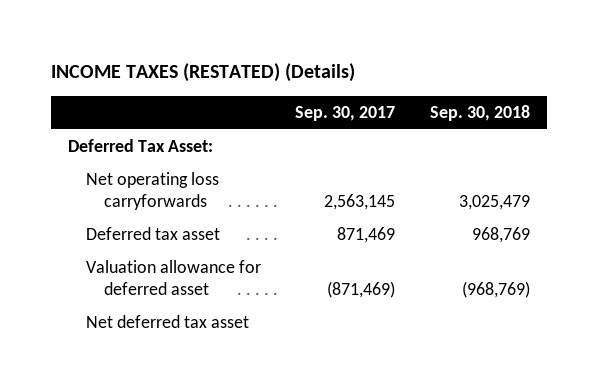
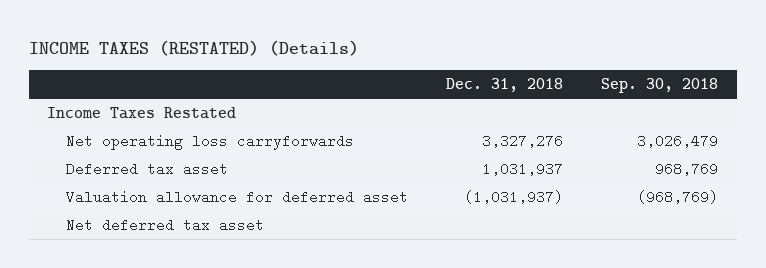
- | Sep. 30, 2017 | Sep. 30, 2018
+ | Dec. 31, 2018 | Sep. 30, 2018
- Deferred Tax Asset:
- Net operating loss carryforwards | 2,563,145 | 3,025,479
+ Income Taxes Restated
+ Net operating loss carryforwards | 3,327,276 | 3,026,479

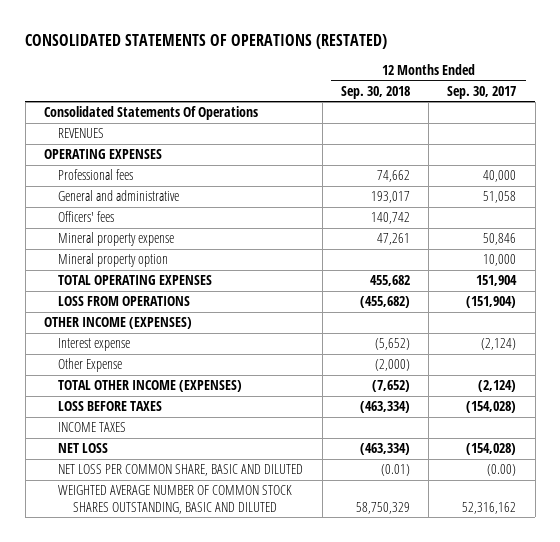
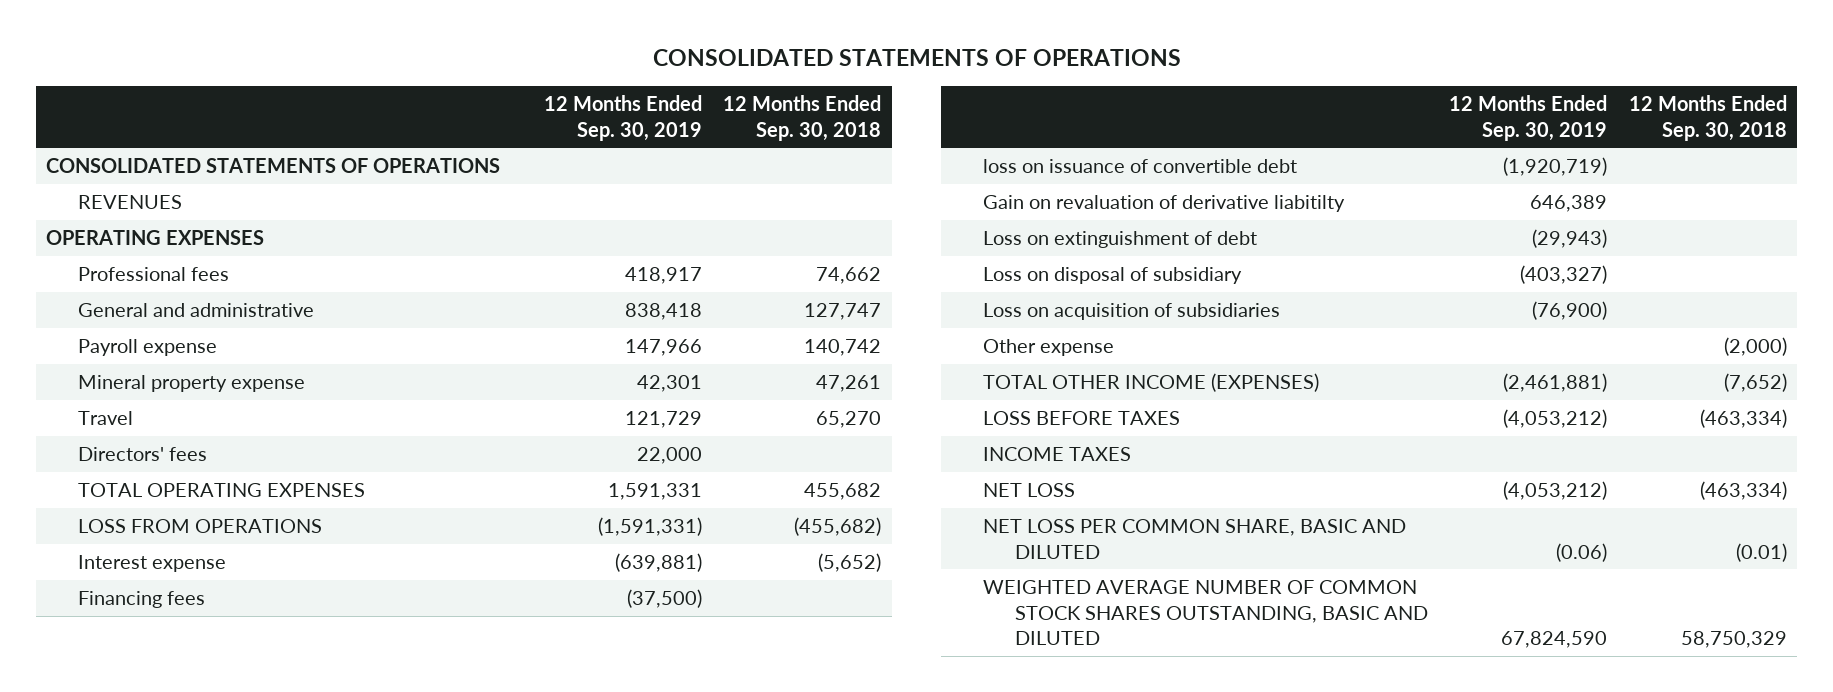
- CONSOLIDATED STATEMENTS OF OPERATIONS (RESTATED)
+ CONSOLIDATED STATEMENTS OF OPERATIONS
- | 12 Months Ended Sep. 30, 2018 | 12 Months Ended Sep. 30, 2017
+ | 12 Months Ended Sep. 30, 2019 | 12 Months Ended Sep. 30, 2018
- Consolidated Statements Of Operations
+ CONSOLIDATED STATEMENTS OF OPERATIONS
- General and administrative | 193,017 | 51,058
- Officers' fees | 140,742 |
+ General and administrative | 838,418 | 127,747
+ Payroll expense | 147,966 | 140,742
- Mineral property option | | 10,000
+ Travel | 121,729 | 65,270
+ Directors' fees | 22,000 |
- OTHER INCOME (EXPENSES)
- Other Expense | (2,000) |
+ Financing fees | (37,500) |
+ loss on issuance of convertible debt | (1,920,719) |
+ Gain on revaluation of derivative liabitilty | 646,389 |
+ Loss on extinguishment of debt | (29,943) |
+ Loss on disposal of subsidiary | (403,327) |
+ Loss on acquisition of subsidiaries | (76,900) |
+ Other expense | | (2,000)

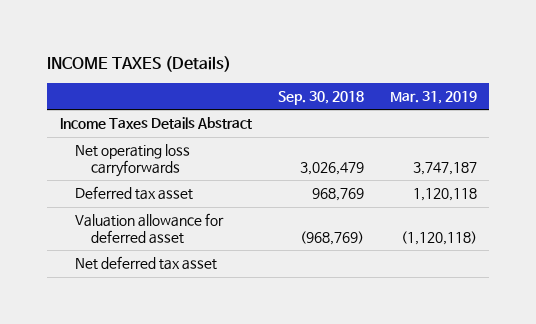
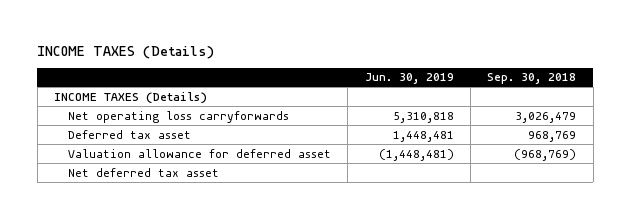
- | Sep. 30, 2018 | Mar. 31, 2019
+ | Jun. 30, 2019 | Sep. 30, 2018
- Income Taxes Details Abstract
+ INCOME TAXES (Details)

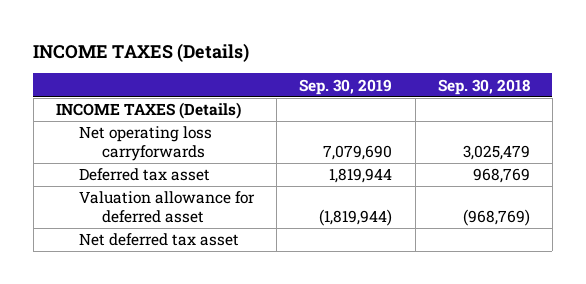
- | Jun. 30, 2019 | Sep. 30, 2018
+ | Sep. 30, 2019 | Sep. 30, 2018
- Net operating loss carryforwards | 5,310,818 | 3,026,479
+ Net operating loss carryforwards | 7,079,690 | 3,025,479

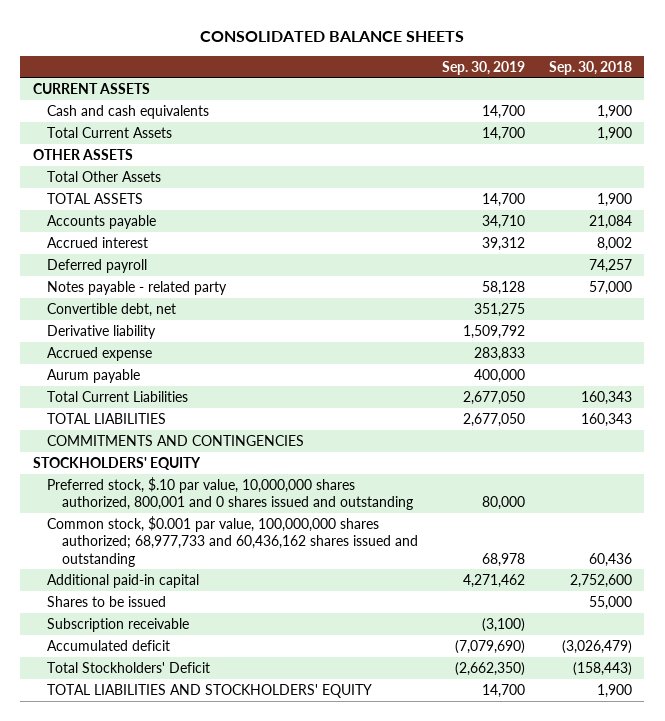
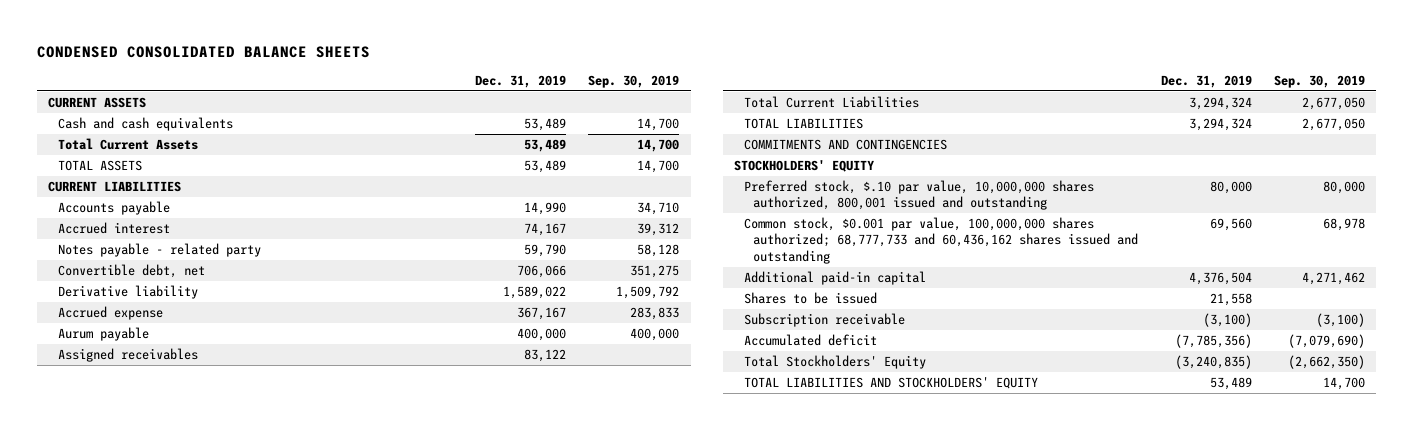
- CONSOLIDATED BALANCE SHEETS
+ CONDENSED CONSOLIDATED BALANCE SHEETS
- | Sep. 30, 2019 | Sep. 30, 2018
+ | Dec. 31, 2019 | Sep. 30, 2019
- OTHER ASSETS
- Total Other Assets
+ CURRENT LIABILITIES
- Deferred payroll | | 74,257
+ Assigned receivables | 83,122 |
- Preferred stock, $.10 par value, 10,000,000 shares authorized, 800,001 and 0 shares issued and outstanding | 80,000 |
- Common stock, $0.001 par value, 100,000,000 shares authorized; 68,977,733 and 60,436,162 shares issued and outstanding | 68,978 | 60,436
+ Preferred stock, $.10 par value, 10,000,000 shares authorized, 800,001 issued and outstanding | 80,000 | 80,000
+ Common stock, $0.001 par value, 100,000,000 shares authorized; 68,777,733 and 60,436,162 shares issued and outstanding | 69,560 | 68,978
- Total Stockholders' Deficit | (2,662,350) | (158,443)
+ Total Stockholders' Equity | (3,240,835) | (2,662,350)

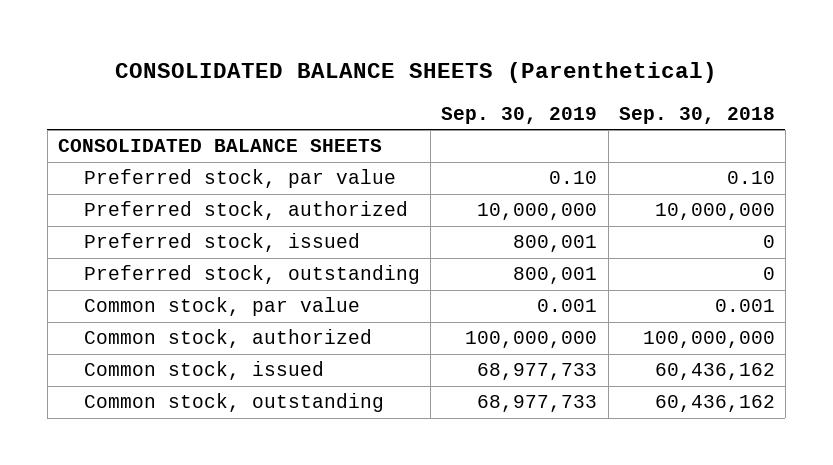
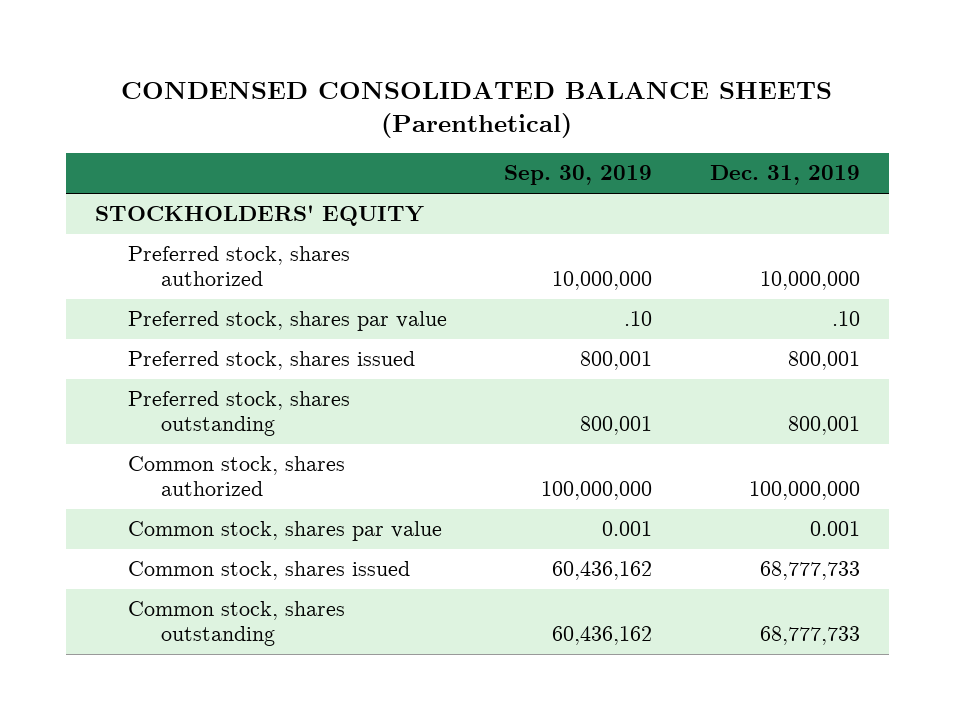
- CONSOLIDATED BALANCE SHEETS (Parenthetical)
+ CONDENSED CONSOLIDATED BALANCE SHEETS (Parenthetical)
- | Sep. 30, 2019 | Sep. 30, 2018
+ | Sep. 30, 2019 | Dec. 31, 2019
- CONSOLIDATED BALANCE SHEETS
- Preferred stock, par value | 0.10 | 0.10
- Preferred stock, authorized | 10,000,000 | 10,000,000
- Preferred stock, issued | 800,001 | 0
- Preferred stock, outstanding | 800,001 | 0
- Common stock, par value | 0.001 | 0.001
- Common stock, authorized | 100,000,000 | 100,000,000
- Common stock, issued | 68,977,733 | 60,436,162
- Common stock, outstanding | 68,977,733 | 60,436,162
+ STOCKHOLDERS' EQUITY
+ Preferred stock, shares authorized | 10,000,000 | 10,000,000
+ Preferred stock, shares par value | .10 | .10
+ Preferred stock, shares issued | 800,001 | 800,001
+ Preferred stock, shares outstanding | 800,001 | 800,001
+ Common stock, shares authorized | 100,000,000 | 100,000,000
+ Common stock, shares par value | 0.001 | 0.001
+ Common stock, shares issued | 60,436,162 | 68,777,733
+ Common stock, shares outstanding | 60,436,162 | 68,777,733

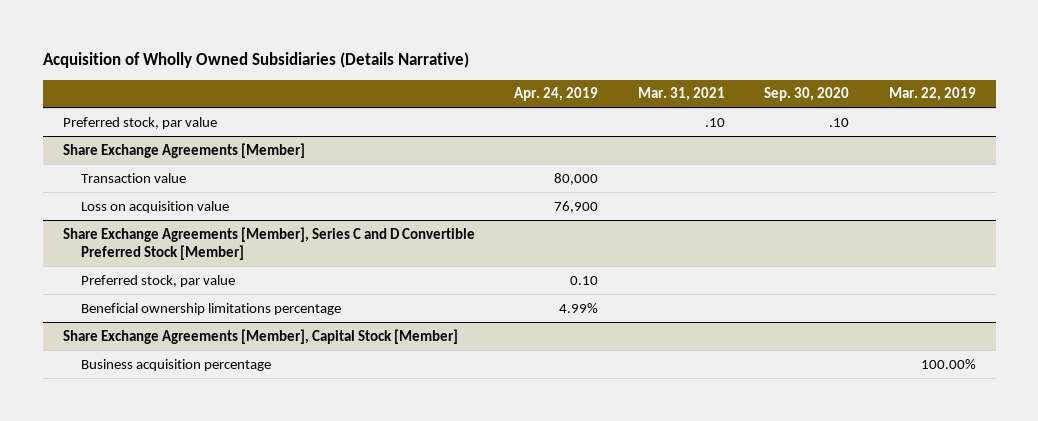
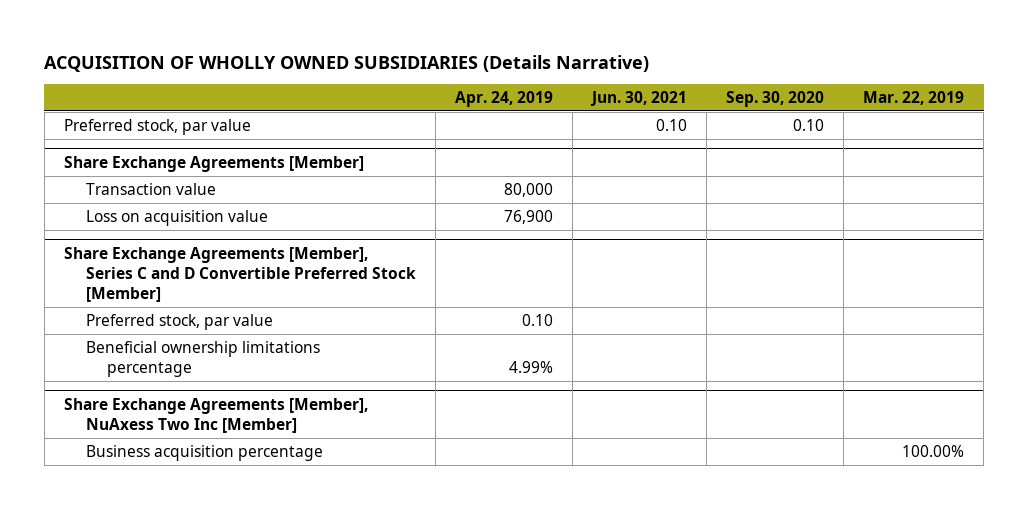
- Acquisition of Wholly Owned Subsidiaries (Details Narrative)
+ ACQUISITION OF WHOLLY OWNED SUBSIDIARIES (Details Narrative)
- | Apr. 24, 2019 | Mar. 31, 2021 | Sep. 30, 2020 | Mar. 22, 2019
+ | Apr. 24, 2019 | Jun. 30, 2021 | Sep. 30, 2020 | Mar. 22, 2019
- Preferred stock, par value | | .10 | .10 |
+ Preferred stock, par value | | 0.10 | 0.10 |
- Share Exchange Agreements [Member], Capital Stock [Member]
+ Share Exchange Agreements [Member], NuAxess Two Inc [Member]

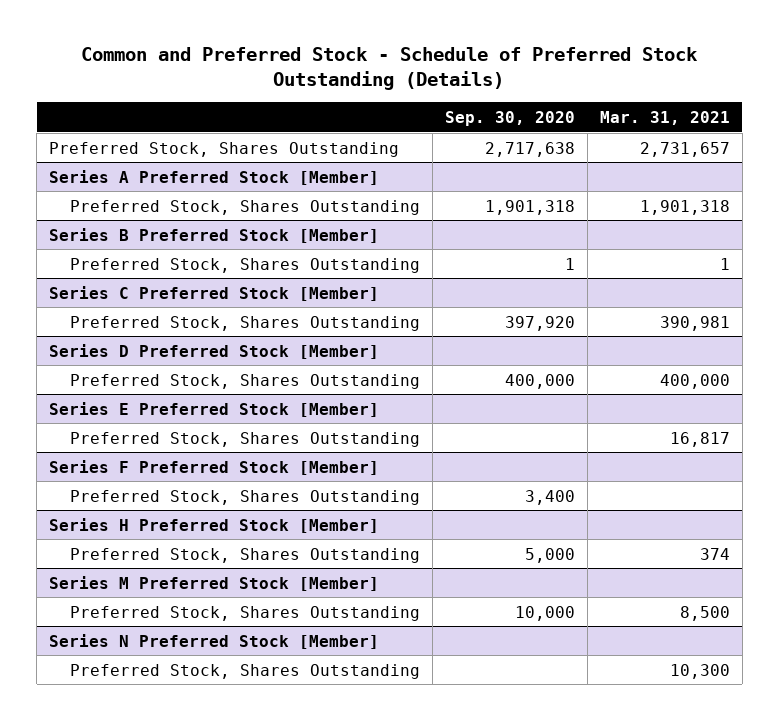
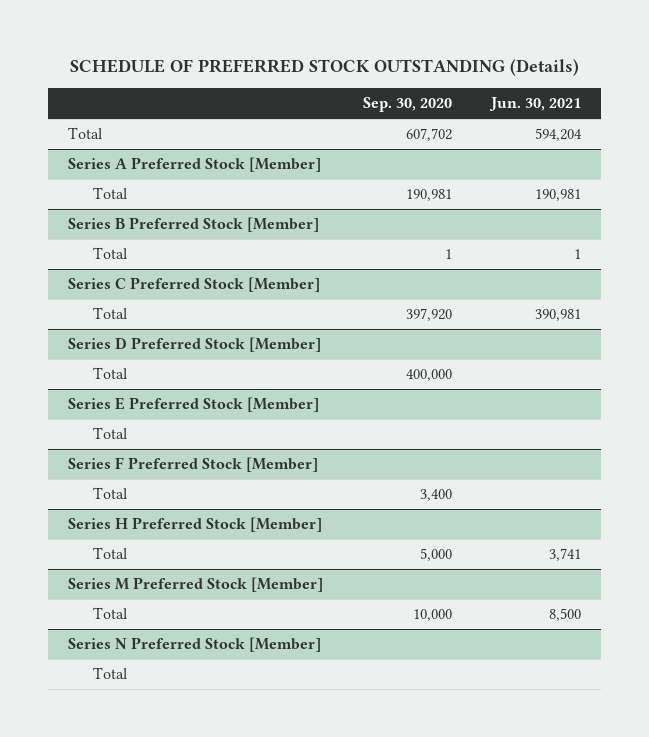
- Common and Preferred Stock - Schedule of Preferred Stock Outstanding (Details)
+ SCHEDULE OF PREFERRED STOCK OUTSTANDING (Details)
- | Sep. 30, 2020 | Mar. 31, 2021
+ | Sep. 30, 2020 | Jun. 30, 2021
- Preferred Stock, Shares Outstanding | 2,717,638 | 2,731,657
+ Total | 607,702 | 594,204
@ Series A Preferred Stock [Member]
- Preferred Stock, Shares Outstanding | 1,901,318 | 1,901,318
+ Total | 190,981 | 190,981
@ Series B Preferred Stock [Member]
- Preferred Stock, Shares Outstanding | 1 | 1
+ Total | 1 | 1
@ Series C Preferred Stock [Member]
- Preferred Stock, Shares Outstanding | 397,920 | 390,981
+ Total | 397,920 | 390,981
@ Series D Preferred Stock [Member]
- Preferred Stock, Shares Outstanding | 400,000 | 400,000
+ Total | 400,000 |
@ Series E Preferred Stock [Member]
- Preferred Stock, Shares Outstanding | | 16,817
+ Total
@ Series F Preferred Stock [Member]
- Preferred Stock, Shares Outstanding | 3,400 |
+ Total | 3,400 |
@ Series H Preferred Stock [Member]
- Preferred Stock, Shares Outstanding | 5,000 | 374
+ Total | 5,000 | 3,741
@ Series M Preferred Stock [Member]
- Preferred Stock, Shares Outstanding | 10,000 | 8,500
+ Total | 10,000 | 8,500
@ Series N Preferred Stock [Member]
- Preferred Stock, Shares Outstanding | | 10,300
+ Total

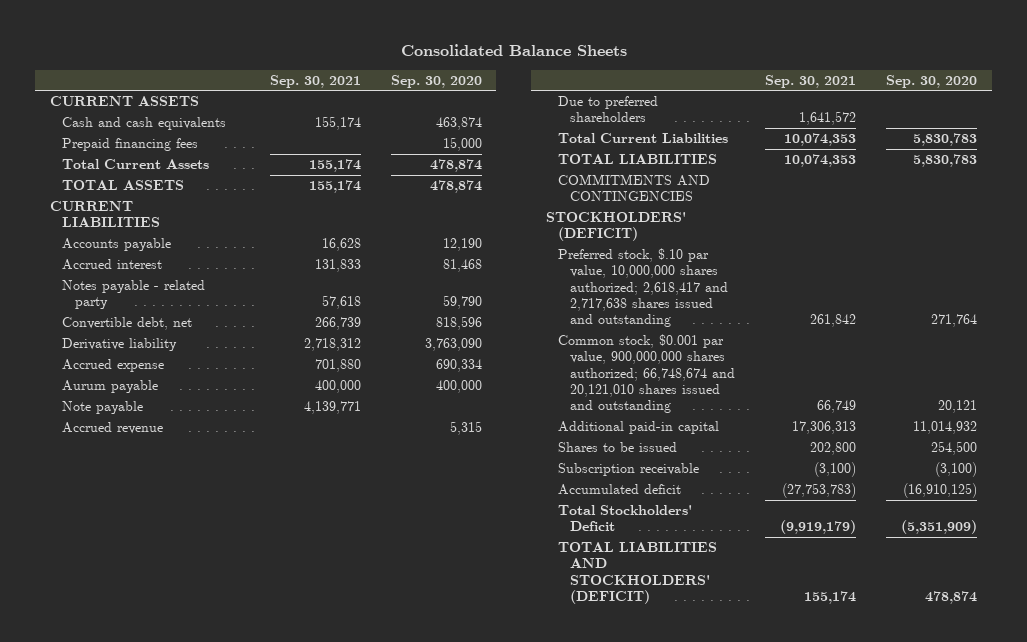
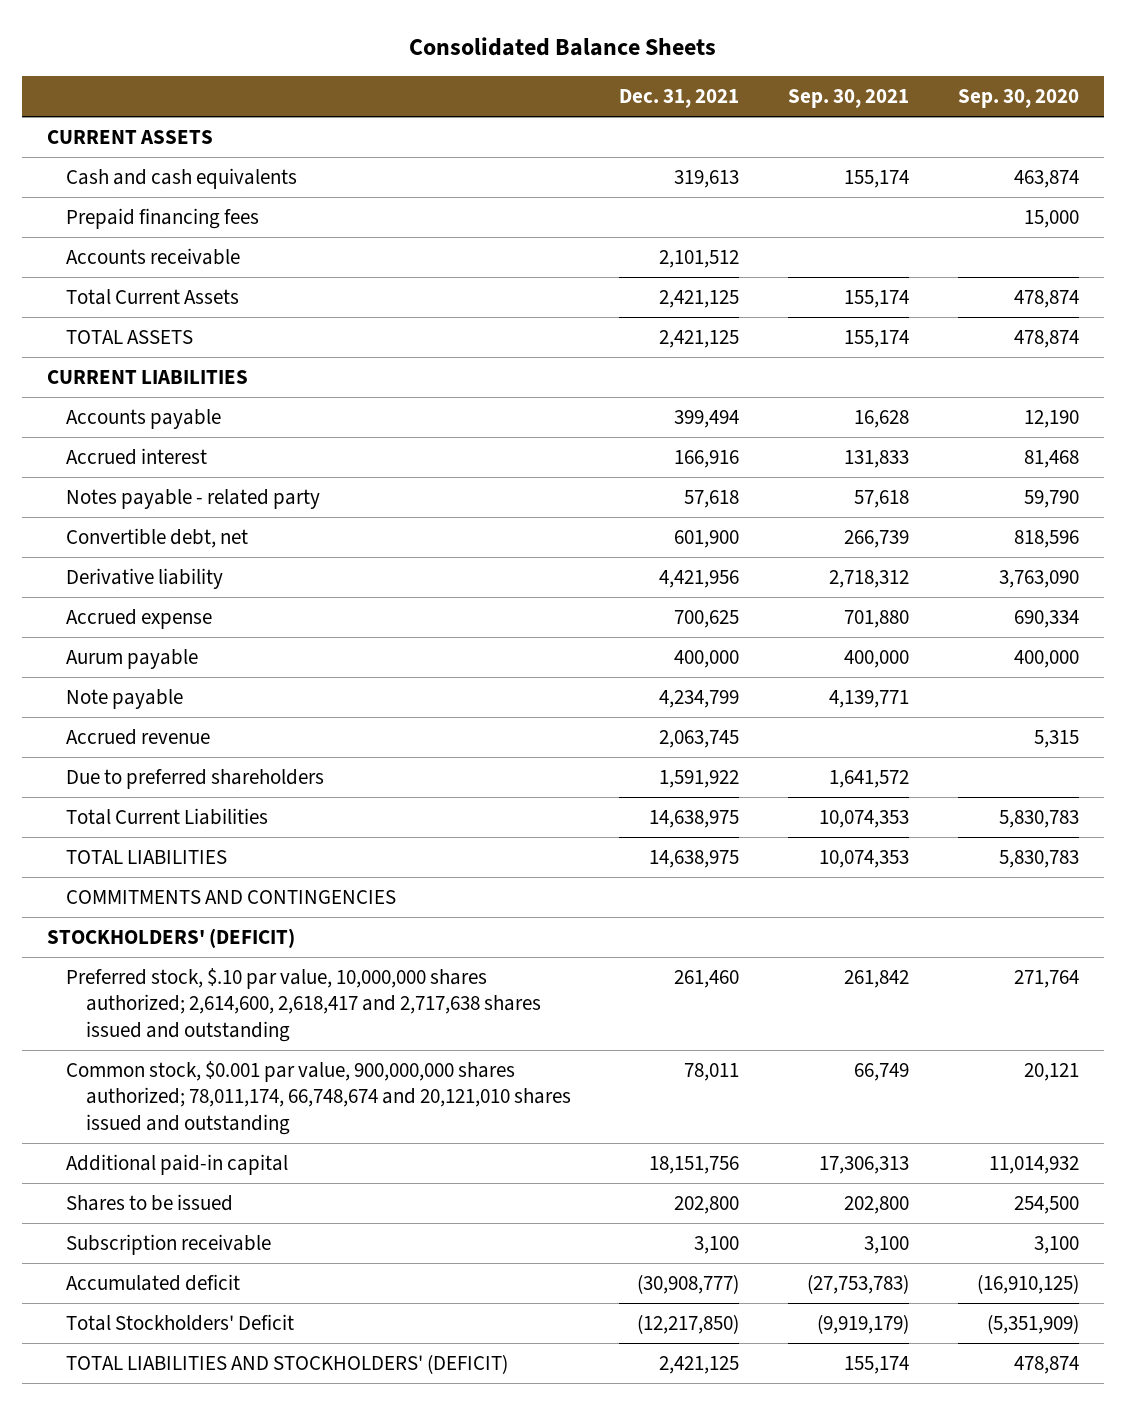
- | Sep. 30, 2021 | Sep. 30, 2020
+ | Dec. 31, 2021 | Sep. 30, 2021 | Sep. 30, 2020
+ Accounts receivable | 2,101,512 | |
- Preferred stock, $.10 par value, 10,000,000 shares authorized; 2,618,417 and 2,717,638 shares issued and outstanding | 261,842 | 271,764
- Common stock, $0.001 par value, 900,000,000 shares authorized; 66,748,674 and 20,121,010 shares issued and outstanding | 66,749 | 20,121
+ Preferred stock, $.10 par value, 10,000,000 shares authorized; 2,614,600, 2,618,417 and 2,717,638 shares issued and outstanding | 261,460 | 261,842 | 271,764
+ Common stock, $0.001 par value, 900,000,000 shares authorized; 78,011,174, 66,748,674 and 20,121,010 shares issued and outstanding | 78,011 | 66,749 | 20,121
- Subscription receivable | (3,100) | (3,100)
+ Subscription receivable | 3,100 | 3,100 | 3,100

